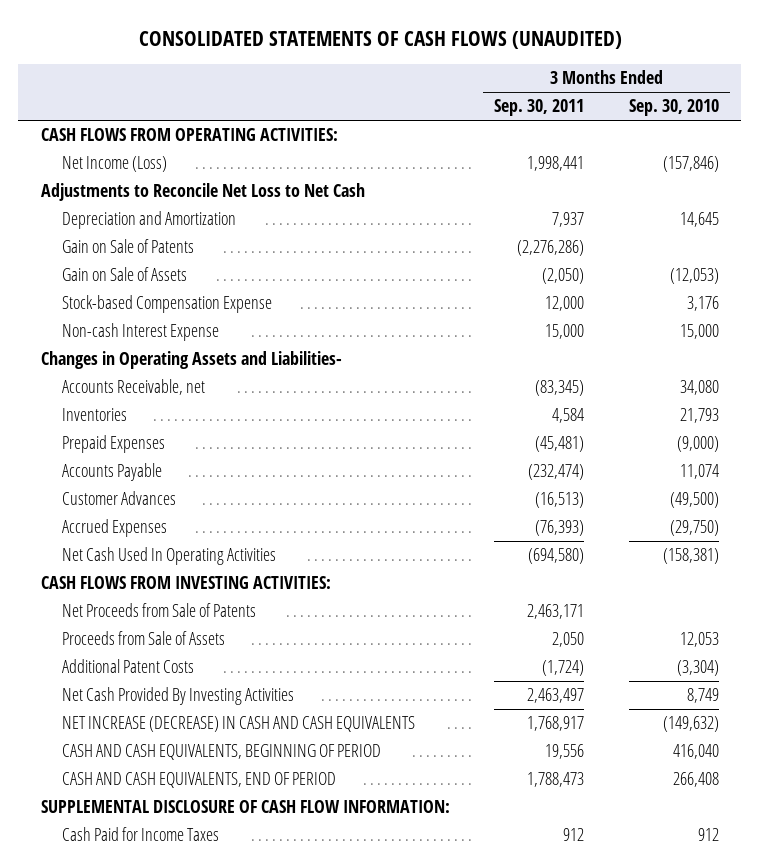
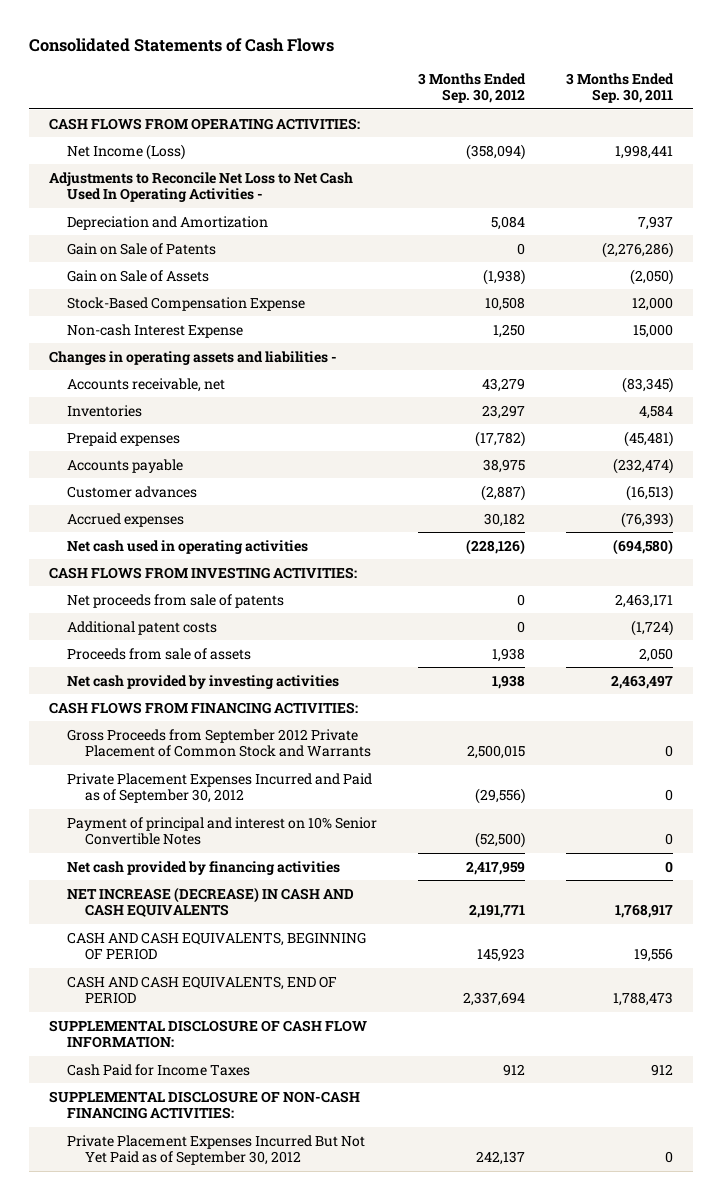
- CONSOLIDATED STATEMENTS OF CASH FLOWS (UNAUDITED)
+ Consolidated Statements of Cash Flows
- | 3 Months Ended Sep. 30, 2011 | 3 Months Ended Sep. 30, 2010
+ | 3 Months Ended Sep. 30, 2012 | 3 Months Ended Sep. 30, 2011
- Adjustments to Reconcile Net Loss to Net Cash
+ Adjustments to Reconcile Net Loss to Net Cash Used In Operating Activities -
- Stock-based Compensation Expense | 12,000 | 3,176
+ Stock-Based Compensation Expense | 10,508 | 12,000
- Changes in Operating Assets and Liabilities-
- Accounts Receivable, net | (83,345) | 34,080
+ Changes in operating assets and liabilities -
+ Accounts receivable, net | 43,279 | (83,345)
- Prepaid Expenses | (45,481) | (9,000)
- Accounts Payable | (232,474) | 11,074
- Customer Advances | (16,513) | (49,500)
- Accrued Expenses | (76,393) | (29,750)
- Net Cash Used In Operating Activities | (694,580) | (158,381)
+ Prepaid expenses | (17,782) | (45,481)
+ Accounts payable | 38,975 | (232,474)
+ Customer advances | (2,887) | (16,513)
+ Accrued expenses | 30,182 | (76,393)
+ Net cash used in operating activities | (228,126) | (694,580)
- Net Proceeds from Sale of Patents | 2,463,171 |
- Proceeds from Sale of Assets | 2,050 | 12,053
- Additional Patent Costs | (1,724) | (3,304)
- Net Cash Provided By Investing Activities | 2,463,497 | 8,749
+ Net proceeds from sale of patents | 0 | 2,463,171
+ Additional patent costs | 0 | (1,724)
+ Proceeds from sale of assets | 1,938 | 2,050
+ Net cash provided by investing activities | 1,938 | 2,463,497
+ CASH FLOWS FROM FINANCING ACTIVITIES:
+ Gross Proceeds from September 2012 Private Placement of Common Stock and Warrants | 2,500,015 | 0
+ Private Placement Expenses Incurred and Paid as of September 30, 2012 | (29,556) | 0
+ Payment of principal and interest on 10% Senior Convertible Notes | (52,500) | 0
+ Net cash provided by financing activities | 2,417,959 | 0
+ SUPPLEMENTAL DISCLOSURE OF NON-CASH FINANCING ACTIVITIES:
+ Private Placement Expenses Incurred But Not Yet Paid as of September 30, 2012 | 242,137 | 0

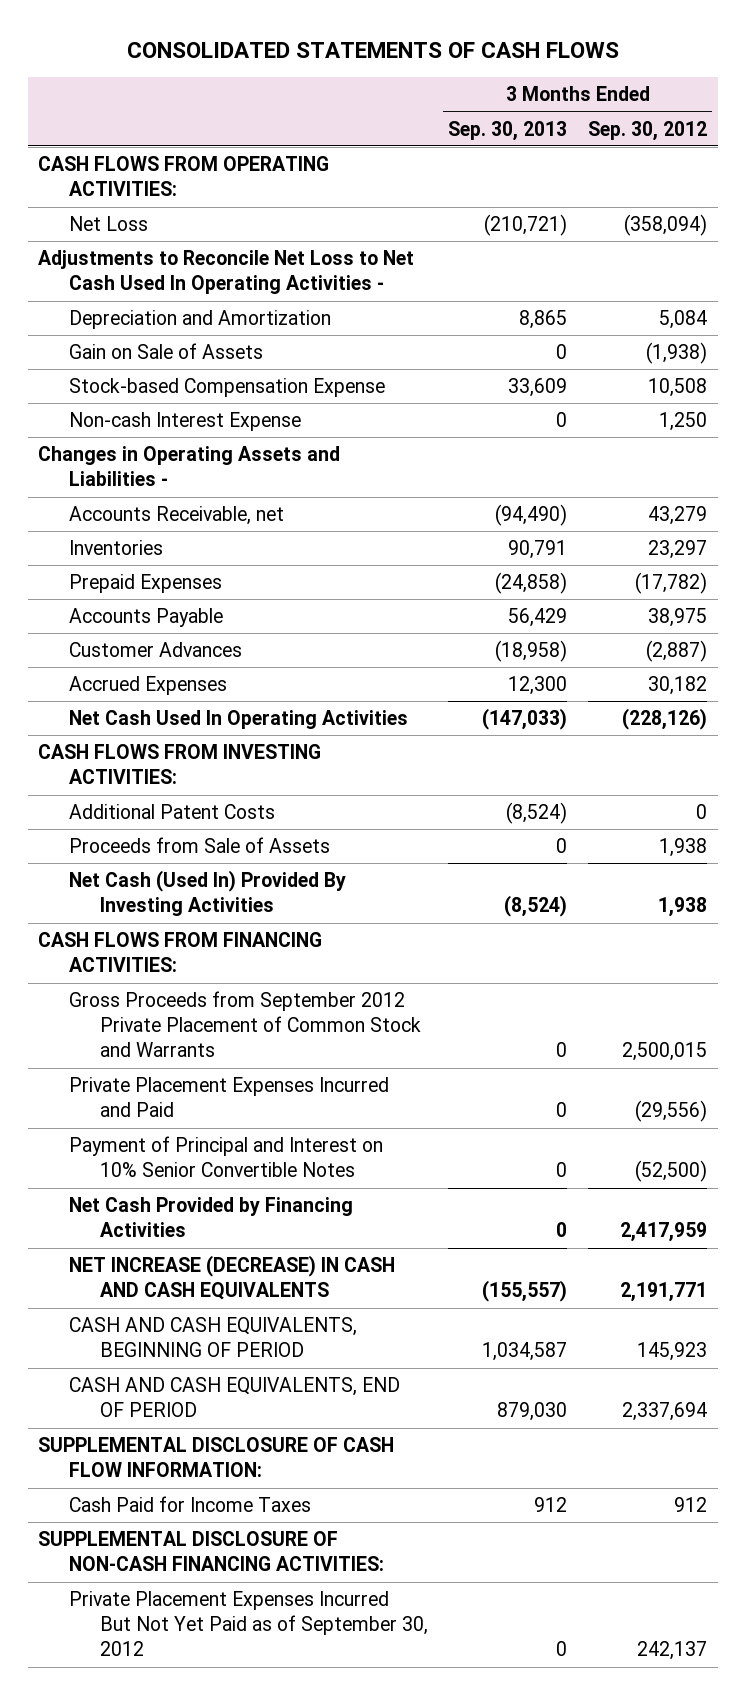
- Consolidated Statements of Cash Flows
+ CONSOLIDATED STATEMENTS OF CASH FLOWS
- | 3 Months Ended Sep. 30, 2012 | 3 Months Ended Sep. 30, 2011
+ | 3 Months Ended Sep. 30, 2013 | 3 Months Ended Sep. 30, 2012
- Net Income (Loss) | (358,094) | 1,998,441
+ Net Loss | (210,721) | (358,094)
- Gain on Sale of Patents | 0 | (2,276,286)
- Stock-Based Compensation Expense | 10,508 | 12,000
+ Stock-based Compensation Expense | 33,609 | 10,508
- Changes in operating assets and liabilities -
- Accounts receivable, net | 43,279 | (83,345)
+ Changes in Operating Assets and Liabilities -
+ Accounts Receivable, net | (94,490) | 43,279
- Prepaid expenses | (17,782) | (45,481)
- Accounts payable | 38,975 | (232,474)
- Customer advances | (2,887) | (16,513)
- Accrued expenses | 30,182 | (76,393)
- Net cash used in operating activities | (228,126) | (694,580)
+ Prepaid Expenses | (24,858) | (17,782)
+ Accounts Payable | 56,429 | 38,975
+ Customer Advances | (18,958) | (2,887)
+ Accrued Expenses | 12,300 | 30,182
+ Net Cash Used In Operating Activities | (147,033) | (228,126)
- Net proceeds from sale of patents | 0 | 2,463,171
- Additional patent costs | 0 | (1,724)
- Proceeds from sale of assets | 1,938 | 2,050
- Net cash provided by investing activities | 1,938 | 2,463,497
+ Additional Patent Costs | (8,524) | 0
+ Proceeds from Sale of Assets | 0 | 1,938
+ Net Cash (Used In) Provided By Investing Activities | (8,524) | 1,938
- Private Placement Expenses Incurred and Paid as of September 30, 2012 | (29,556) | 0
- Payment of principal and interest on 10% Senior Convertible Notes | (52,500) | 0
- Net cash provided by financing activities | 2,417,959 | 0
+ Private Placement Expenses Incurred and Paid | 0 | (29,556)
+ Payment of Principal and Interest on 10% Senior Convertible Notes | 0 | (52,500)
+ Net Cash Provided by Financing Activities | 0 | 2,417,959

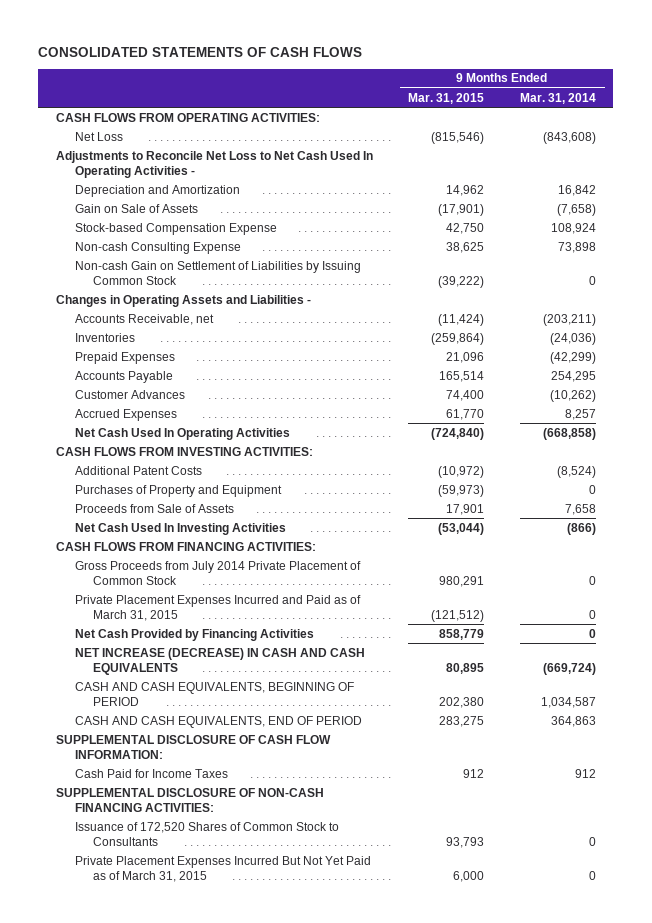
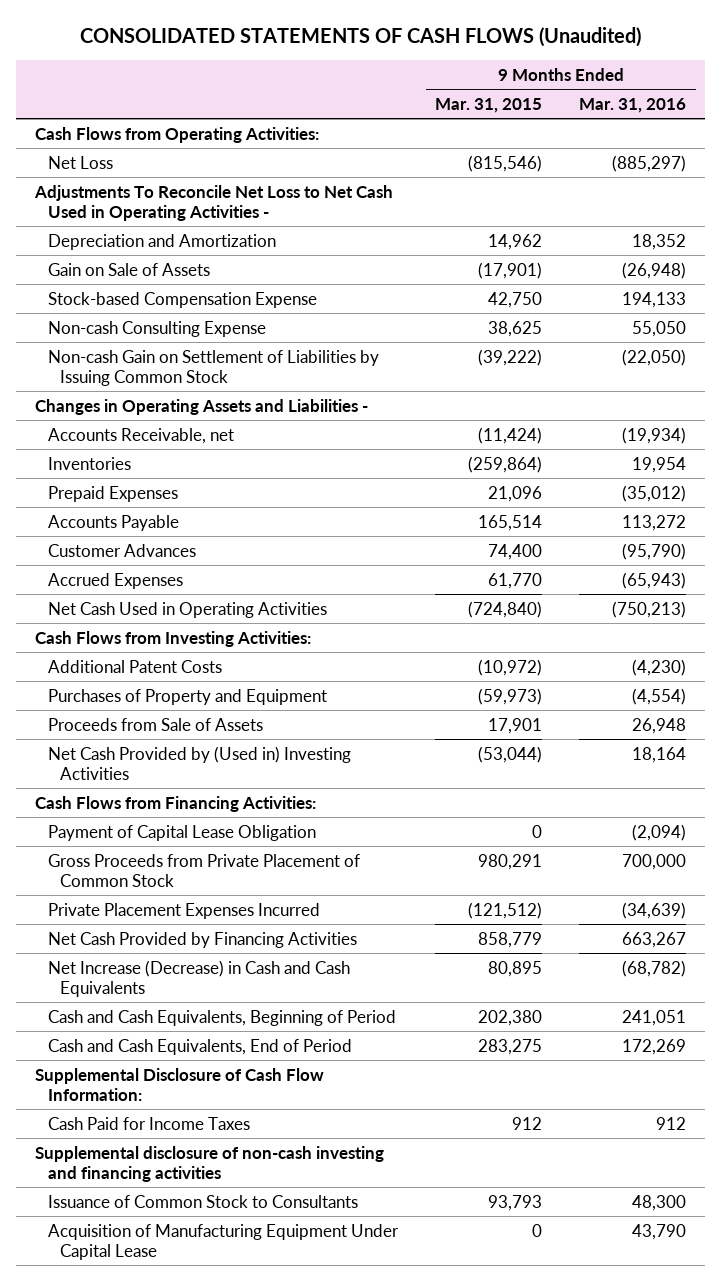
- CONSOLIDATED STATEMENTS OF CASH FLOWS
+ CONSOLIDATED STATEMENTS OF CASH FLOWS (Unaudited)
- | 9 Months Ended Mar. 31, 2015 | 9 Months Ended Mar. 31, 2014
+ | 9 Months Ended Mar. 31, 2015 | 9 Months Ended Mar. 31, 2016
- CASH FLOWS FROM OPERATING ACTIVITIES:
+ Cash Flows from Operating Activities:
- Adjustments to Reconcile Net Loss to Net Cash Used In Operating Activities -
+ Adjustments To Reconcile Net Loss to Net Cash Used in Operating Activities -
- Net Cash Used In Operating Activities | (724,840) | (668,858)
- CASH FLOWS FROM INVESTING ACTIVITIES:
+ Net Cash Used in Operating Activities | (724,840) | (750,213)
+ Cash Flows from Investing Activities:
- Net Cash Used In Investing Activities | (53,044) | (866)
- CASH FLOWS FROM FINANCING ACTIVITIES:
- Gross Proceeds from July 2014 Private Placement of Common Stock | 980,291 | 0
- Private Placement Expenses Incurred and Paid as of March 31, 2015 | (121,512) | 0
+ Net Cash Provided by (Used in) Investing Activities | (53,044) | 18,164
+ Cash Flows from Financing Activities:
+ Payment of Capital Lease Obligation | 0 | (2,094)
+ Gross Proceeds from Private Placement of Common Stock | 980,291 | 700,000
+ Private Placement Expenses Incurred | (121,512) | (34,639)
- NET INCREASE (DECREASE) IN CASH AND CASH EQUIVALENTS | 80,895 | (669,724)
- CASH AND CASH EQUIVALENTS, BEGINNING OF PERIOD | 202,380 | 1,034,587
- CASH AND CASH EQUIVALENTS, END OF PERIOD | 283,275 | 364,863
- SUPPLEMENTAL DISCLOSURE OF CASH FLOW INFORMATION:
+ Net Increase (Decrease) in Cash and Cash Equivalents | 80,895 | (68,782)
+ Cash and Cash Equivalents, Beginning of Period | 202,380 | 241,051
+ Cash and Cash Equivalents, End of Period | 283,275 | 172,269
+ Supplemental Disclosure of Cash Flow Information:
- SUPPLEMENTAL DISCLOSURE OF NON-CASH FINANCING ACTIVITIES:
- Issuance of 172,520 Shares of Common Stock to Consultants | 93,793 | 0
- Private Placement Expenses Incurred But Not Yet Paid as of March 31, 2015 | 6,000 | 0
+ Supplemental disclosure of non-cash investing and financing activities
+ Issuance of Common Stock to Consultants | 93,793 | 48,300
+ Acquisition of Manufacturing Equipment Under Capital Lease | 0 | 43,790

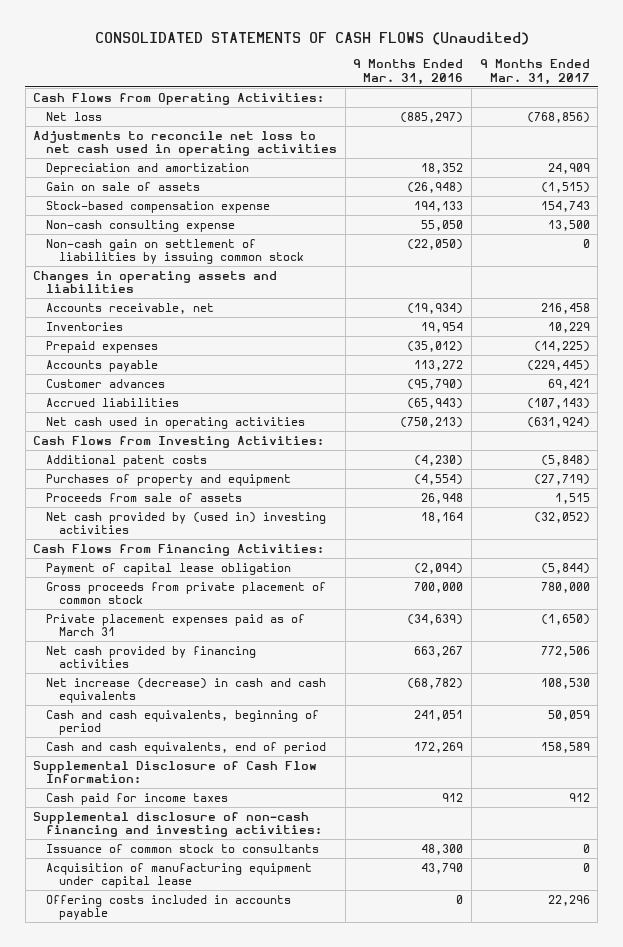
- | 9 Months Ended Mar. 31, 2015 | 9 Months Ended Mar. 31, 2016
+ | 9 Months Ended Mar. 31, 2016 | 9 Months Ended Mar. 31, 2017
- Net Loss | (815,546) | (885,297)
- Adjustments To Reconcile Net Loss to Net Cash Used in Operating Activities -
- Depreciation and Amortization | 14,962 | 18,352
- Gain on Sale of Assets | (17,901) | (26,948)
- Stock-based Compensation Expense | 42,750 | 194,133
- Non-cash Consulting Expense | 38,625 | 55,050
- Non-cash Gain on Settlement of Liabilities by Issuing Common Stock | (39,222) | (22,050)
- Changes in Operating Assets and Liabilities -
- Accounts Receivable, net | (11,424) | (19,934)
+ Net loss | (885,297) | (768,856)
+ Adjustments to reconcile net loss to net cash used in operating activities
+ Depreciation and amortization | 18,352 | 24,909
+ Gain on sale of assets | (26,948) | (1,515)
+ Stock-based compensation expense | 194,133 | 154,743
+ Non-cash consulting expense | 55,050 | 13,500
+ Non-cash gain on settlement of liabilities by issuing common stock | (22,050) | 0
+ Changes in operating assets and liabilities
+ Accounts receivable, net | (19,934) | 216,458
- Prepaid Expenses | 21,096 | (35,012)
- Accounts Payable | 165,514 | 113,272
- Customer Advances | 74,400 | (95,790)
- Accrued Expenses | 61,770 | (65,943)
- Net Cash Used in Operating Activities | (724,840) | (750,213)
+ Prepaid expenses | (35,012) | (14,225)
+ Accounts payable | 113,272 | (229,445)
+ Customer advances | (95,790) | 69,421
+ Accrued liabilities | (65,943) | (107,143)
+ Net cash used in operating activities | (750,213) | (631,924)
- Additional Patent Costs | (10,972) | (4,230)
- Purchases of Property and Equipment | (59,973) | (4,554)
- Proceeds from Sale of Assets | 17,901 | 26,948
- Net Cash Provided by (Used in) Investing Activities | (53,044) | 18,164
+ Additional patent costs | (4,230) | (5,848)
+ Purchases of property and equipment | (4,554) | (27,719)
+ Proceeds from sale of assets | 26,948 | 1,515
+ Net cash provided by (used in) investing activities | 18,164 | (32,052)
- Payment of Capital Lease Obligation | 0 | (2,094)
- Gross Proceeds from Private Placement of Common Stock | 980,291 | 700,000
- Private Placement Expenses Incurred | (121,512) | (34,639)
- Net Cash Provided by Financing Activities | 858,779 | 663,267
- Net Increase (Decrease) in Cash and Cash Equivalents | 80,895 | (68,782)
- Cash and Cash Equivalents, Beginning of Period | 202,380 | 241,051
- Cash and Cash Equivalents, End of Period | 283,275 | 172,269
+ Payment of capital lease obligation | (2,094) | (5,844)
+ Gross proceeds from private placement of common stock | 700,000 | 780,000
+ Private placement expenses paid as of March 31 | (34,639) | (1,650)
+ Net cash provided by financing activities | 663,267 | 772,506
+ Net increase (decrease) in cash and cash equivalents | (68,782) | 108,530
+ Cash and cash equivalents, beginning of period | 241,051 | 50,059
+ Cash and cash equivalents, end of period | 172,269 | 158,589
- Cash Paid for Income Taxes | 912 | 912
- Supplemental disclosure of non-cash investing and financing activities
- Issuance of Common Stock to Consultants | 93,793 | 48,300
- Acquisition of Manufacturing Equipment Under Capital Lease | 0 | 43,790
+ Cash paid for income taxes | 912 | 912
+ Supplemental disclosure of non-cash financing and investing activities:
+ Issuance of common stock to consultants | 48,300 | 0
+ Acquisition of manufacturing equipment under capital lease | 43,790 | 0
+ Offering costs included in accounts payable | 0 | 22,296

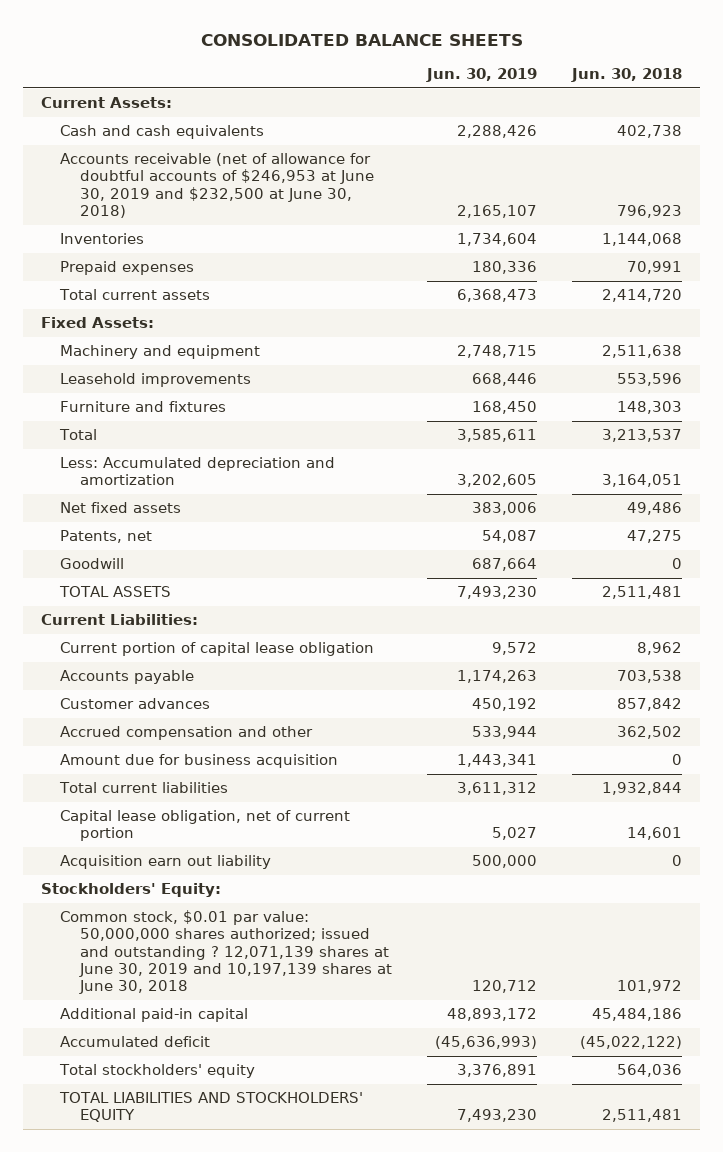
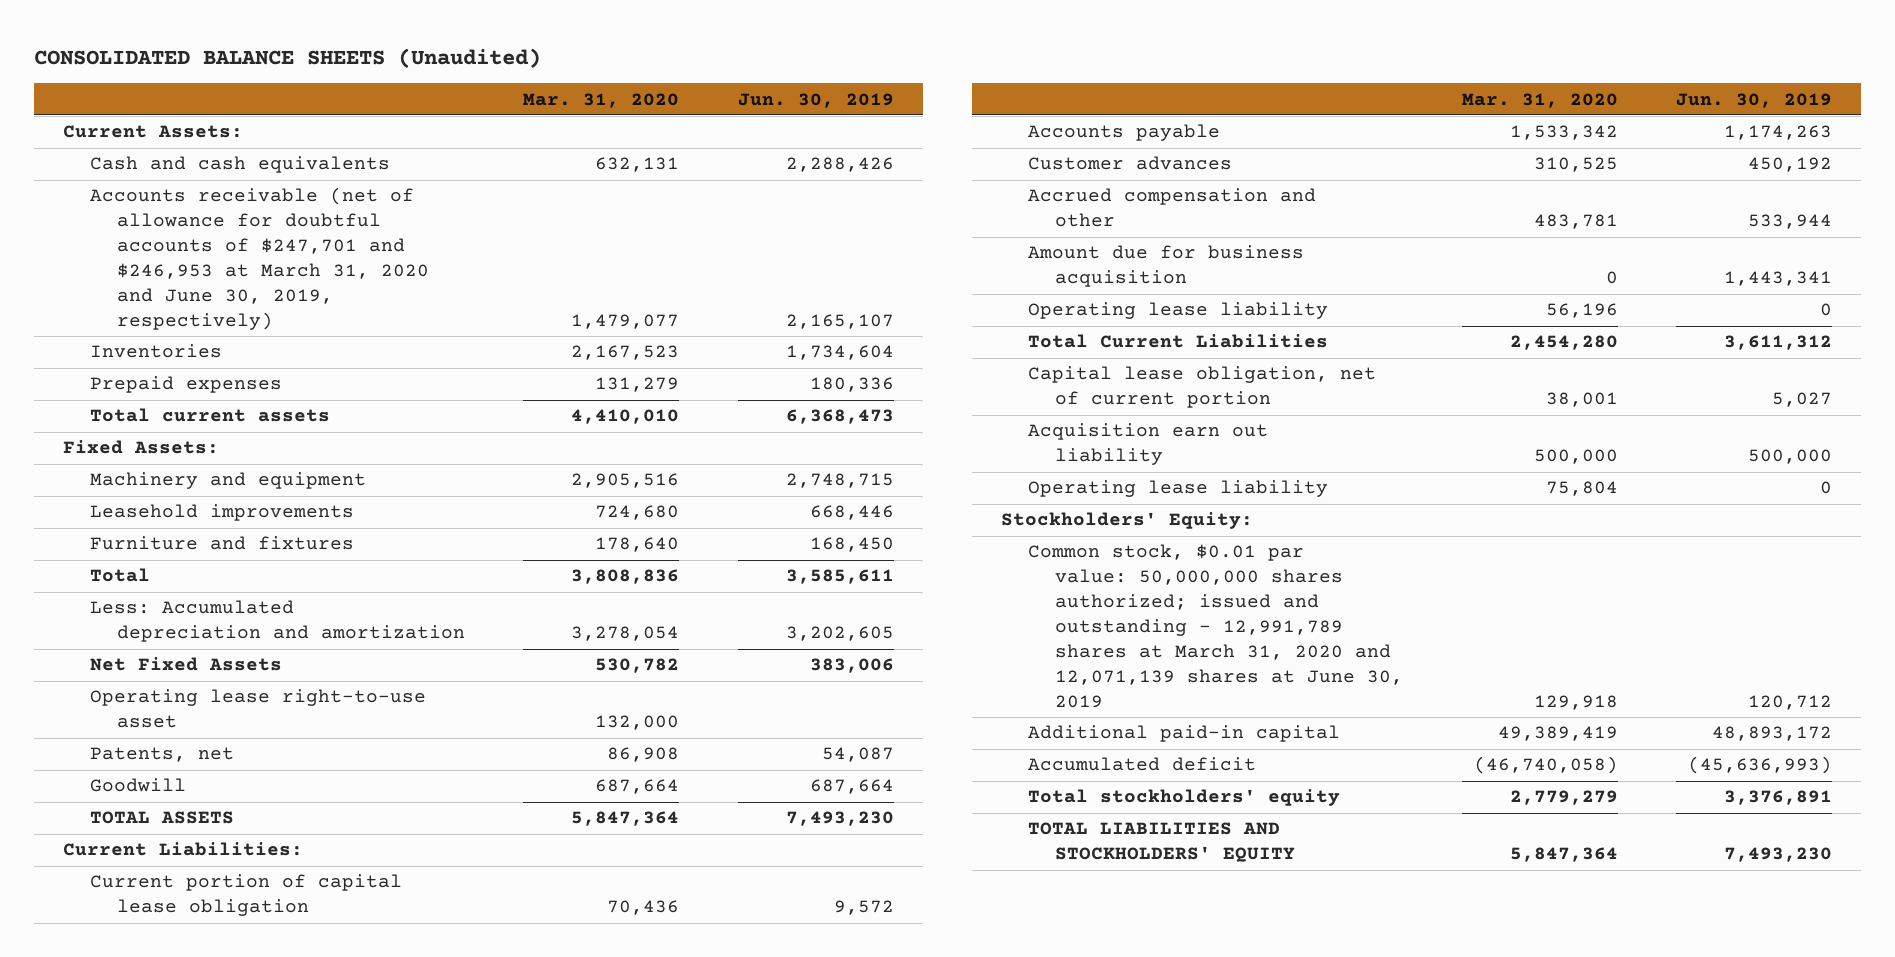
- CONSOLIDATED BALANCE SHEETS
+ CONSOLIDATED BALANCE SHEETS (Unaudited)
- | Jun. 30, 2019 | Jun. 30, 2018
+ | Mar. 31, 2020 | Jun. 30, 2019
- Accounts receivable (net of allowance for doubtful accounts of $246,953 at June 30, 2019 and $232,500 at June 30, 2018) | 2,165,107 | 796,923
+ Accounts receivable (net of allowance for doubtful accounts of $247,701 and $246,953 at March 31, 2020 and June 30, 2019, respectively) | 1,479,077 | 2,165,107
- Net fixed assets | 383,006 | 49,486
+ Net Fixed Assets | 530,782 | 383,006
+ Operating lease right-to-use asset | 132,000 |
- Total current liabilities | 3,611,312 | 1,932,844
+ Operating lease liability | 56,196 | 0
+ Total Current Liabilities | 2,454,280 | 3,611,312
+ Operating lease liability | 75,804 | 0
- Common stock, $0.01 par value: 50,000,000 shares authorized; issued and outstanding ? 12,071,139 shares at June 30, 2019 and 10,197,139 shares at June 30, 2018 | 120,712 | 101,972
+ Common stock, $0.01 par value: 50,000,000 shares authorized; issued and outstanding - 12,991,789 shares at March 31, 2020 and 12,071,139 shares at June 30, 2019 | 129,918 | 120,712

